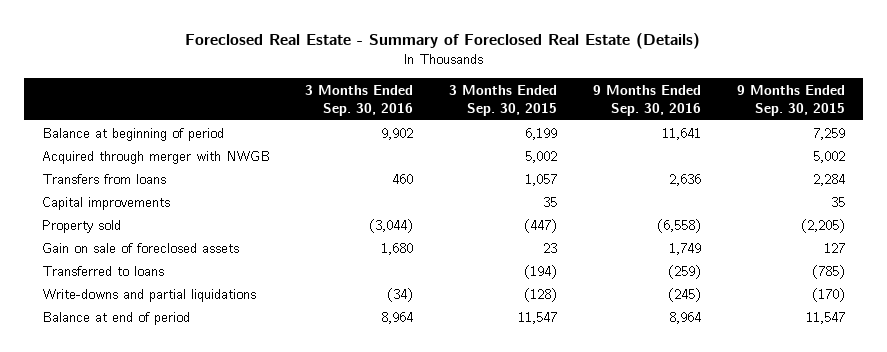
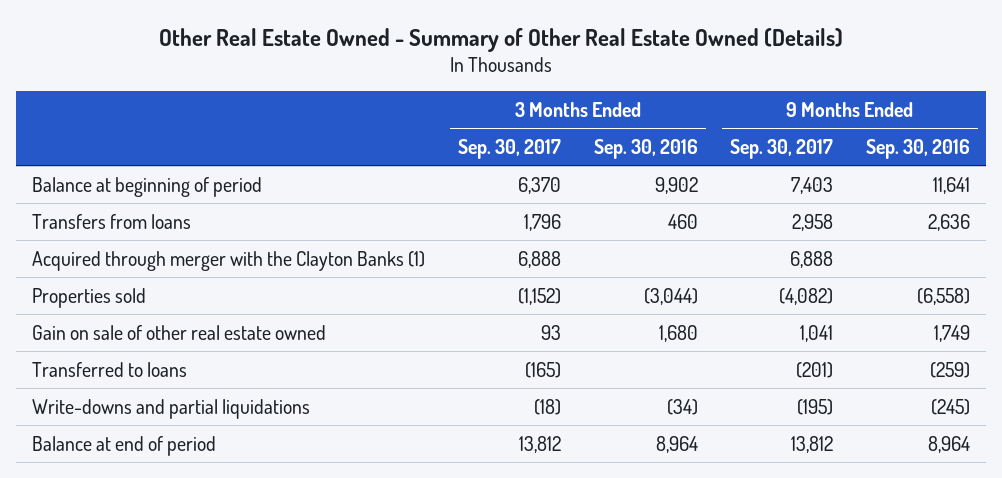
- Foreclosed Real Estate - Summary of Foreclosed Real Estate (Details)
+ Other Real Estate Owned - Summary of Other Real Estate Owned (Details)
- | 3 Months Ended Sep. 30, 2016 | 3 Months Ended Sep. 30, 2015 | 9 Months Ended Sep. 30, 2016 | 9 Months Ended Sep. 30, 2015
+ | 3 Months Ended Sep. 30, 2017 | 3 Months Ended Sep. 30, 2016 | 9 Months Ended Sep. 30, 2017 | 9 Months Ended Sep. 30, 2016
- Acquired through merger with NWGB | | 5,002 | | 5,002
- Capital improvements | | 35 | | 35
- Property sold | (3,044) | (447) | (6,558) | (2,205)
- Gain on sale of foreclosed assets | 1,680 | 23 | 1,749 | 127
+ Acquired through merger with the Clayton Banks (1) | 6,888 | | 6,888 |
+ Properties sold | (1,152) | (3,044) | (4,082) | (6,558)
+ Gain on sale of other real estate owned | 93 | 1,680 | 1,041 | 1,749

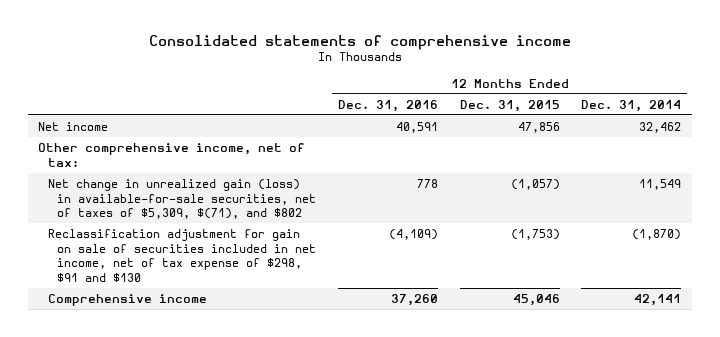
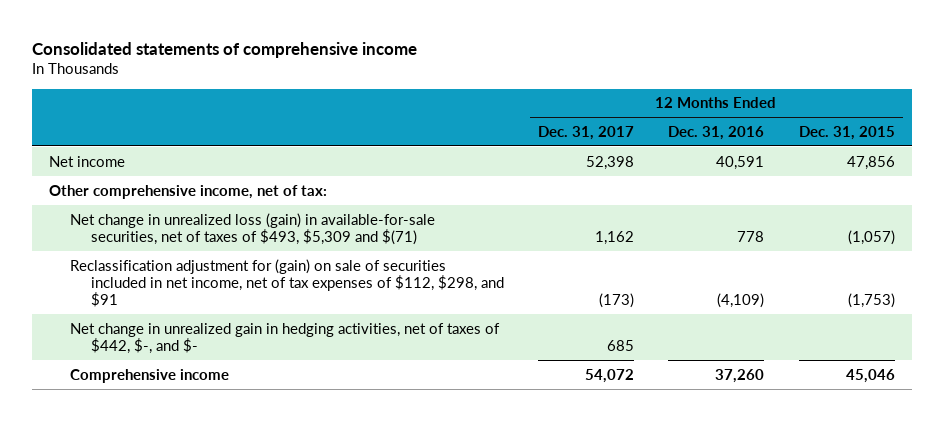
- | 12 Months Ended Dec. 31, 2016 | 12 Months Ended Dec. 31, 2015 | 12 Months Ended Dec. 31, 2014
+ | 12 Months Ended Dec. 31, 2017 | 12 Months Ended Dec. 31, 2016 | 12 Months Ended Dec. 31, 2015
- Net change in unrealized gain (loss) in available-for-sale securities, net of taxes of $5,309, $(71), and $802 | 778 | (1,057) | 11,549
- Reclassification adjustment for gain on sale of securities included in net income, net of tax expense of $298, $91 and $130 | (4,109) | (1,753) | (1,870)
+ Net change in unrealized loss (gain) in available-for-sale securities, net of taxes of $493, $5,309 and $(71) | 1,162 | 778 | (1,057)
+ Reclassification adjustment for (gain) on sale of securities included in net income, net of tax expenses of $112, $298, and $91 | (173) | (4,109) | (1,753)
+ Net change in unrealized gain in hedging activities, net of taxes of $442, $-, and $- | 685 | |

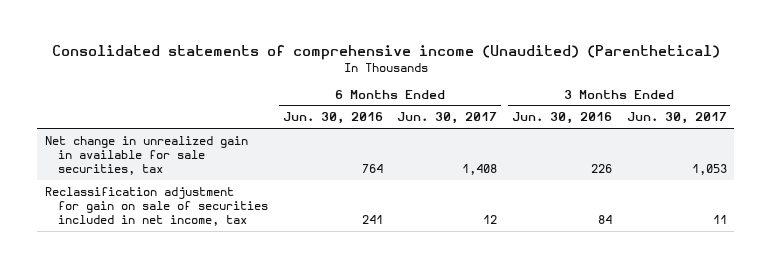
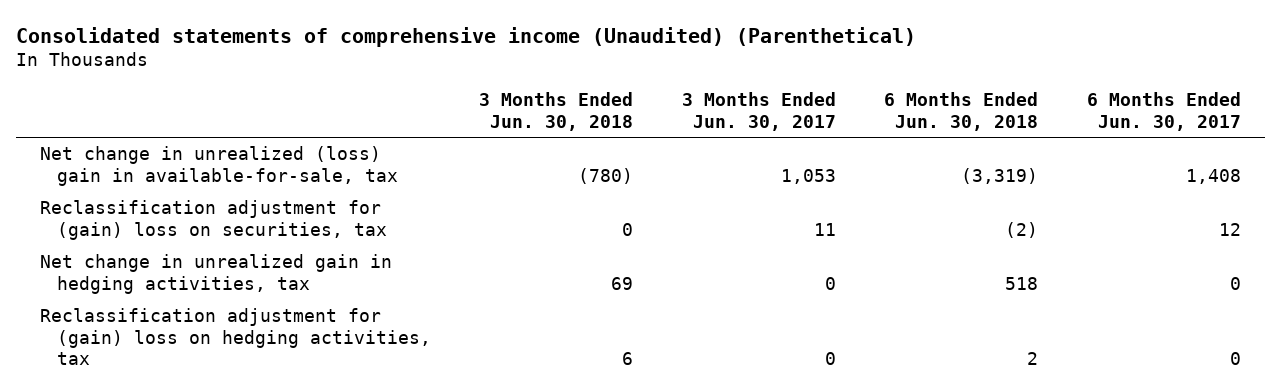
- | 6 Months Ended Jun. 30, 2016 | 6 Months Ended Jun. 30, 2017 | 3 Months Ended Jun. 30, 2016 | 3 Months Ended Jun. 30, 2017
+ | 3 Months Ended Jun. 30, 2018 | 3 Months Ended Jun. 30, 2017 | 6 Months Ended Jun. 30, 2018 | 6 Months Ended Jun. 30, 2017
- Net change in unrealized gain in available for sale securities, tax | 764 | 1,408 | 226 | 1,053
- Reclassification adjustment for gain on sale of securities included in net income, tax | 241 | 12 | 84 | 11
+ Net change in unrealized (loss) gain in available-for-sale, tax | (780) | 1,053 | (3,319) | 1,408
+ Reclassification adjustment for (gain) loss on securities, tax | 0 | 11 | (2) | 12
+ Net change in unrealized gain in hedging activities, tax | 69 | 0 | 518 | 0
+ Reclassification adjustment for (gain) loss on hedging activities, tax | 6 | 0 | 2 | 0

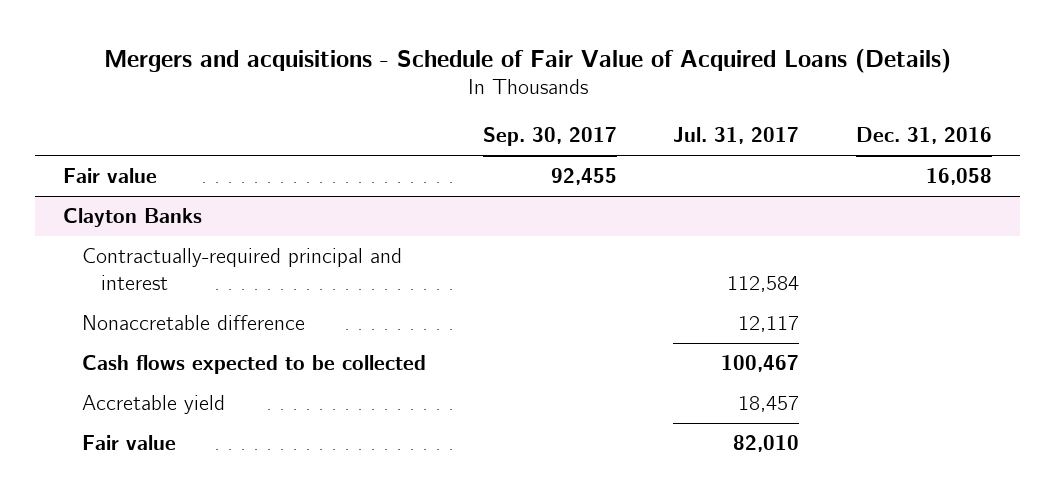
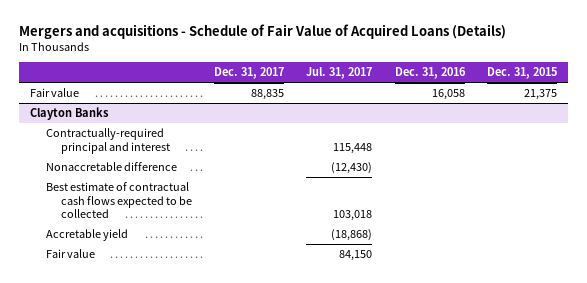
- | Sep. 30, 2017 | Jul. 31, 2017 | Dec. 31, 2016
+ | Dec. 31, 2017 | Jul. 31, 2017 | Dec. 31, 2016 | Dec. 31, 2015
@ Clayton Banks
- Contractually-required principal and interest | | 112,584 |
- Nonaccretable difference | | 12,117 |
- Cash flows expected to be collected | | 100,467 |
- Accretable yield | | 18,457 |
- Fair value | | 82,010 |
+ Contractually-required principal and interest | | 115,448 | |
+ Nonaccretable difference | | (12,430) | |
+ Best estimate of contractual cash flows expected to be collected | | 103,018 | |
+ Accretable yield | | (18,868) | |
+ Fair value | | 84,150 | |

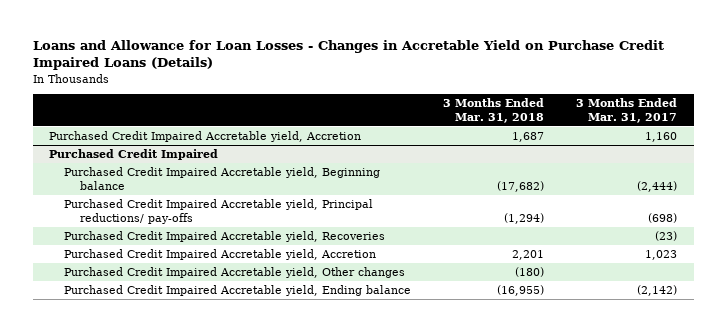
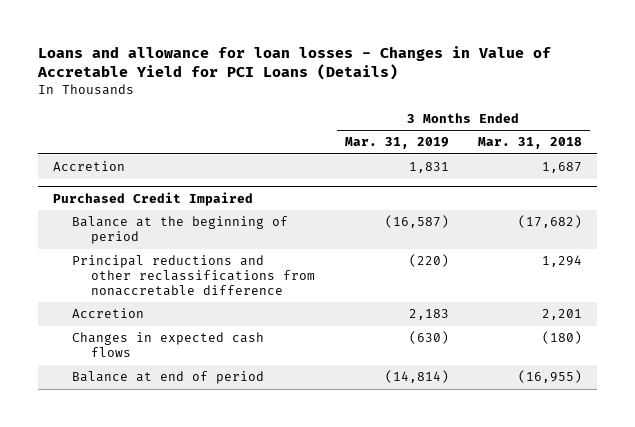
- Loans and Allowance for Loan Losses - Changes in Accretable Yield on Purchase Credit Impaired Loans (Details)
+ Loans and allowance for loan losses - Changes in Value of Accretable Yield for PCI Loans (Details)
- | 3 Months Ended Mar. 31, 2018 | 3 Months Ended Mar. 31, 2017
+ | 3 Months Ended Mar. 31, 2019 | 3 Months Ended Mar. 31, 2018
- Purchased Credit Impaired Accretable yield, Accretion | 1,687 | 1,160
+ Accretion | 1,831 | 1,687
@ Purchased Credit Impaired
- Purchased Credit Impaired Accretable yield, Beginning balance | (17,682) | (2,444)
- Purchased Credit Impaired Accretable yield, Principal reductions/ pay-offs | (1,294) | (698)
- Purchased Credit Impaired Accretable yield, Recoveries | | (23)
- Purchased Credit Impaired Accretable yield, Accretion | 2,201 | 1,023
- Purchased Credit Impaired Accretable yield, Other changes | (180) |
- Purchased Credit Impaired Accretable yield, Ending balance | (16,955) | (2,142)
+ Balance at the beginning of period | (16,587) | (17,682)
+ Principal reductions and other reclassifications from nonaccretable difference | (220) | 1,294
+ Accretion | 2,183 | 2,201
+ Changes in expected cash flows | (630) | (180)
+ Balance at end of period | (14,814) | (16,955)

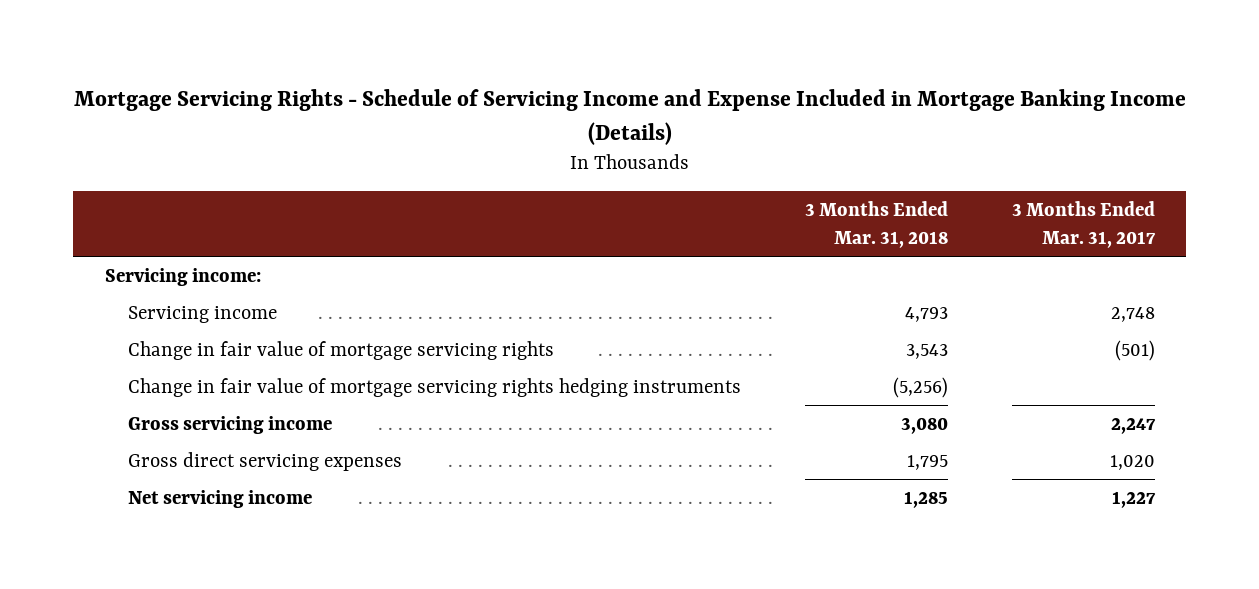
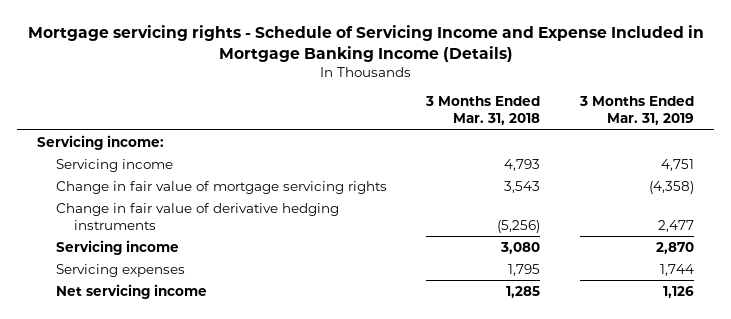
- Mortgage Servicing Rights - Schedule of Servicing Income and Expense Included in Mortgage Banking Income (Details)
+ Mortgage servicing rights - Schedule of Servicing Income and Expense Included in Mortgage Banking Income (Details)
- | 3 Months Ended Mar. 31, 2018 | 3 Months Ended Mar. 31, 2017
+ | 3 Months Ended Mar. 31, 2018 | 3 Months Ended Mar. 31, 2019
- Change in fair value of mortgage servicing rights hedging instruments | (5,256) |
- Gross servicing income | 3,080 | 2,247
- Gross direct servicing expenses | 1,795 | 1,020
+ Change in fair value of derivative hedging instruments | (5,256) | 2,477
+ Servicing income | 3,080 | 2,870
+ Servicing expenses | 1,795 | 1,744

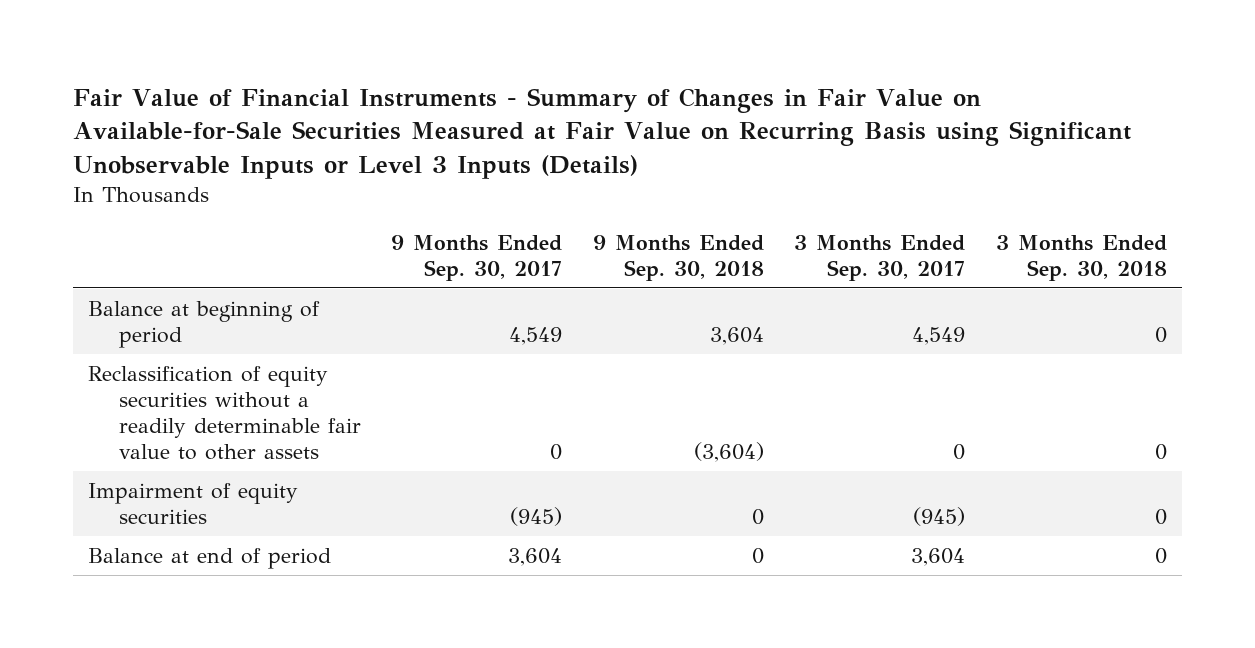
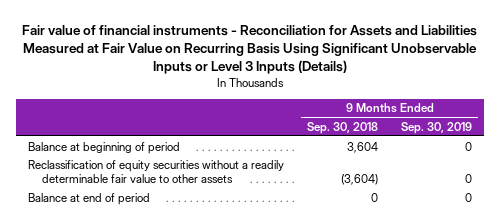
- Fair Value of Financial Instruments - Summary of Changes in Fair Value on Available-for-Sale Securities Measured at Fair Value on Recurring Basis using Significant Unobservable Inputs or Level 3 Inputs (Details)
+ Fair value of financial instruments - Reconciliation for Assets and Liabilities Measured at Fair Value on Recurring Basis Using Significant Unobservable Inputs or Level 3 Inputs (Details)
- | 9 Months Ended Sep. 30, 2017 | 9 Months Ended Sep. 30, 2018 | 3 Months Ended Sep. 30, 2017 | 3 Months Ended Sep. 30, 2018
+ | 9 Months Ended Sep. 30, 2018 | 9 Months Ended Sep. 30, 2019
- Impairment of equity securities | (945) | 0 | (945) | 0

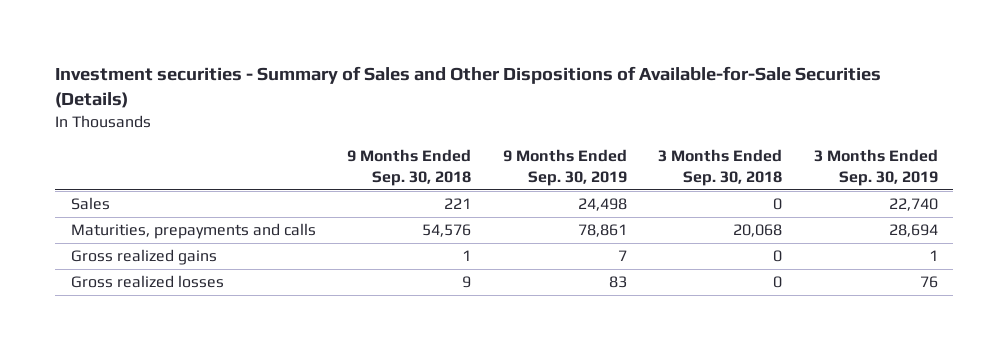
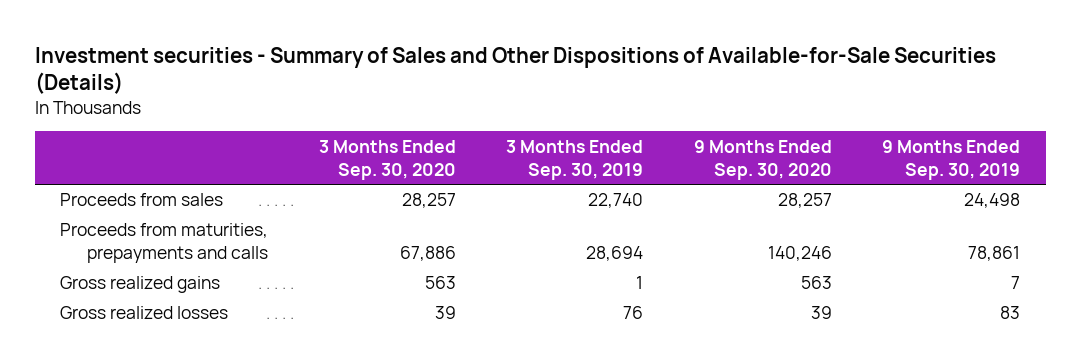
- | 9 Months Ended Sep. 30, 2018 | 9 Months Ended Sep. 30, 2019 | 3 Months Ended Sep. 30, 2018 | 3 Months Ended Sep. 30, 2019
+ | 3 Months Ended Sep. 30, 2020 | 3 Months Ended Sep. 30, 2019 | 9 Months Ended Sep. 30, 2020 | 9 Months Ended Sep. 30, 2019
- Sales | 221 | 24,498 | 0 | 22,740
- Maturities, prepayments and calls | 54,576 | 78,861 | 20,068 | 28,694
+ Proceeds from sales | 28,257 | 22,740 | 28,257 | 24,498
+ Proceeds from maturities, prepayments and calls | 67,886 | 28,694 | 140,246 | 78,861

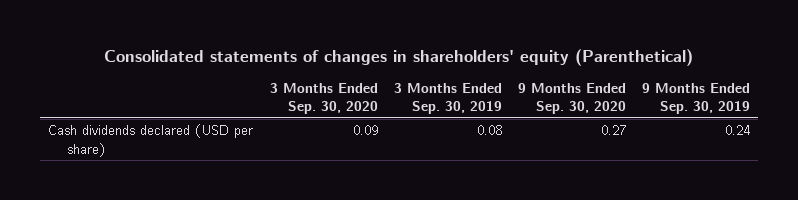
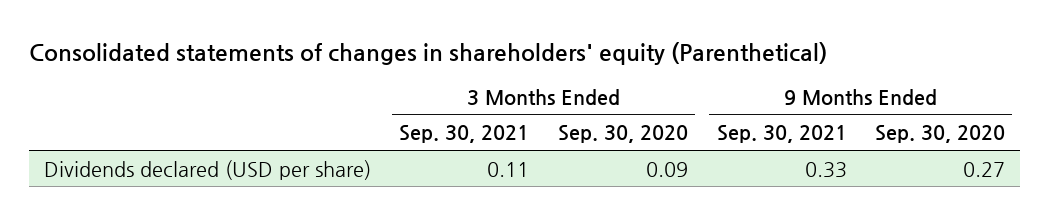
- | 3 Months Ended Sep. 30, 2020 | 3 Months Ended Sep. 30, 2019 | 9 Months Ended Sep. 30, 2020 | 9 Months Ended Sep. 30, 2019
+ | 3 Months Ended Sep. 30, 2021 | 3 Months Ended Sep. 30, 2020 | 9 Months Ended Sep. 30, 2021 | 9 Months Ended Sep. 30, 2020
- Cash dividends declared (USD per share) | 0.09 | 0.08 | 0.27 | 0.24
+ Dividends declared (USD per share) | 0.11 | 0.09 | 0.33 | 0.27

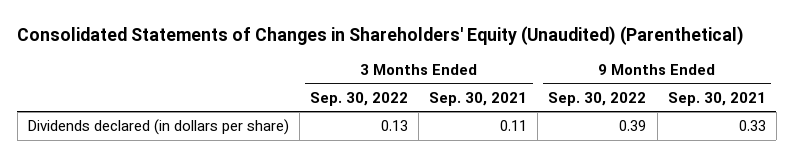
- Consolidated statements of changes in shareholders' equity (Parenthetical)
+ Consolidated Statements of Changes in Shareholders' Equity (Unaudited) (Parenthetical)
- | 3 Months Ended Sep. 30, 2021 | 3 Months Ended Sep. 30, 2020 | 9 Months Ended Sep. 30, 2021 | 9 Months Ended Sep. 30, 2020
+ | 3 Months Ended Sep. 30, 2022 | 3 Months Ended Sep. 30, 2021 | 9 Months Ended Sep. 30, 2022 | 9 Months Ended Sep. 30, 2021
- Dividends declared (USD per share) | 0.11 | 0.09 | 0.33 | 0.27
+ Dividends declared (in dollars per share) | 0.13 | 0.11 | 0.39 | 0.33

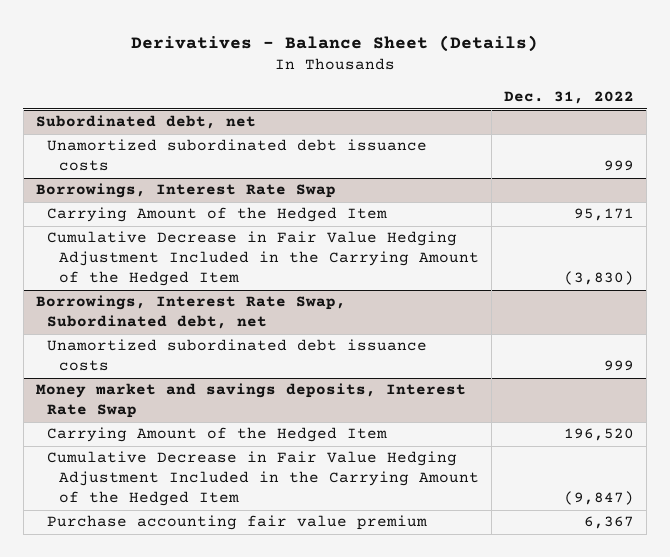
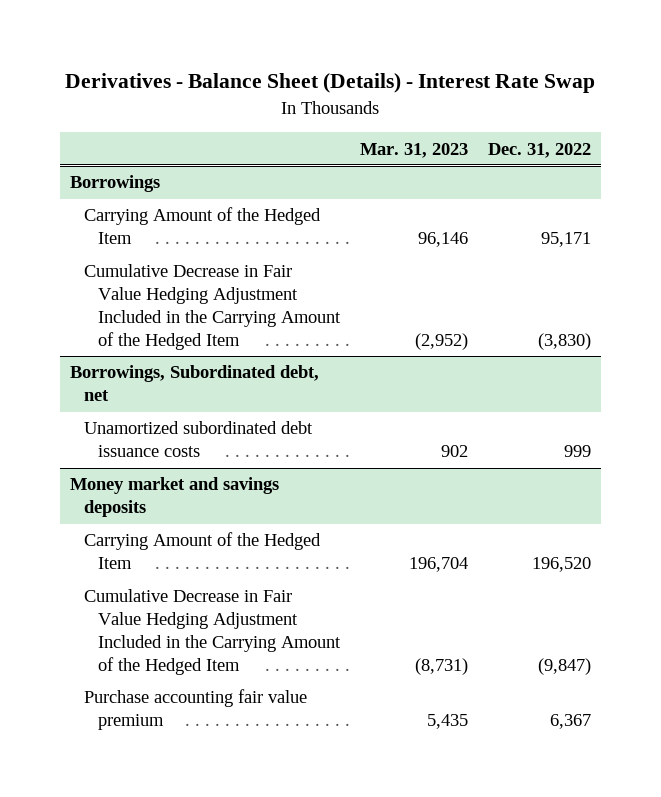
- Derivatives - Balance Sheet (Details)
+ Derivatives - Balance Sheet (Details) - Interest Rate Swap
- | Dec. 31, 2022
+ | Mar. 31, 2023 | Dec. 31, 2022
- Subordinated debt, net
- Unamortized subordinated debt issuance costs | 999
- Borrowings, Interest Rate Swap
+ Borrowings
- Borrowings, Interest Rate Swap, Subordinated debt, net
+ Borrowings, Subordinated debt, net
- Money market and savings deposits, Interest Rate Swap
+ Money market and savings deposits

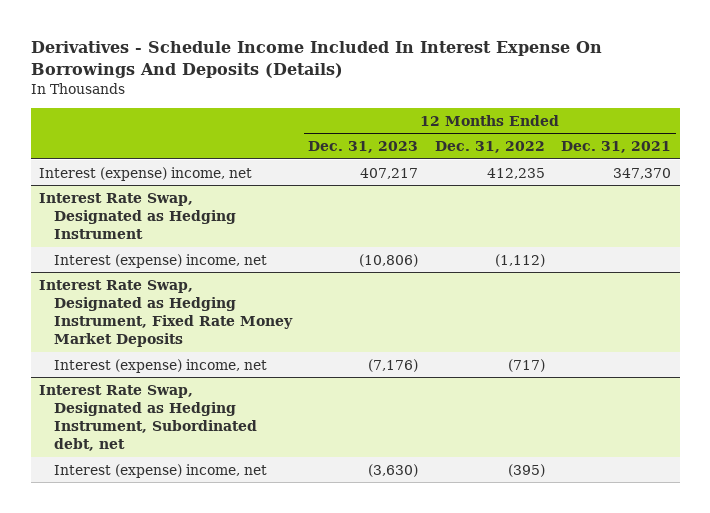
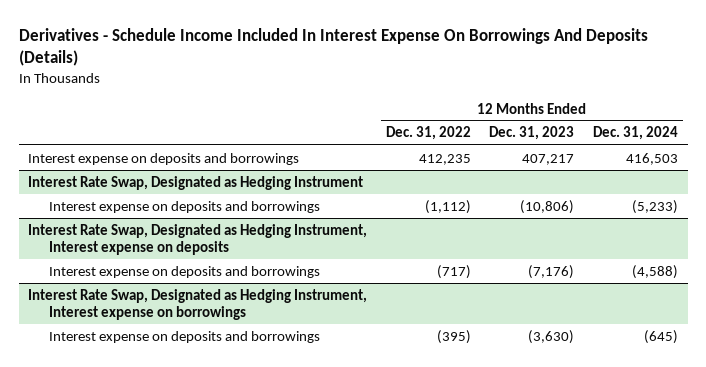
- | 12 Months Ended Dec. 31, 2023 | 12 Months Ended Dec. 31, 2022 | 12 Months Ended Dec. 31, 2021
+ | 12 Months Ended Dec. 31, 2022 | 12 Months Ended Dec. 31, 2023 | 12 Months Ended Dec. 31, 2024
- Interest (expense) income, net | 407,217 | 412,235 | 347,370
+ Interest expense on deposits and borrowings | 412,235 | 407,217 | 416,503
@ Interest Rate Swap, Designated as Hedging Instrument
- Interest (expense) income, net | (10,806) | (1,112) |
- Interest Rate Swap, Designated as Hedging Instrument, Fixed Rate Money Market Deposits
- Interest (expense) income, net | (7,176) | (717) |
- Interest Rate Swap, Designated as Hedging Instrument, Subordinated debt, net
- Interest (expense) income, net | (3,630) | (395) |
@ Interest Rate Swap, Designated as Hedging Instrument
+ Interest expense on deposits and borrowings | (1,112) | (10,806) | (5,233)
+ Interest Rate Swap, Designated as Hedging Instrument, Interest expense on deposits
+ Interest expense on deposits and borrowings | (717) | (7,176) | (4,588)
+ Interest Rate Swap, Designated as Hedging Instrument, Interest expense on borrowings
+ Interest expense on deposits and borrowings | (395) | (3,630) | (645)

